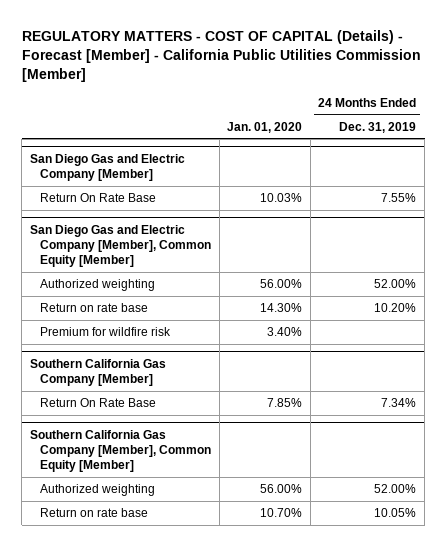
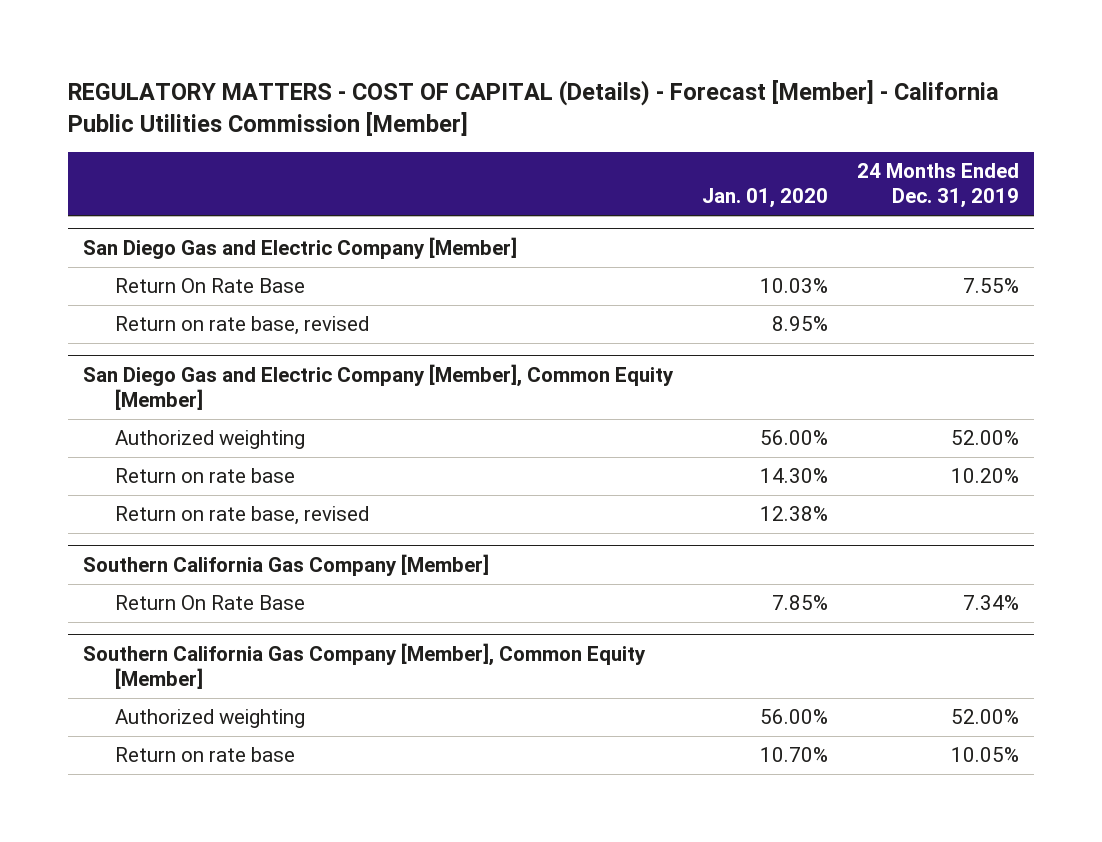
@ San Diego Gas and Electric Company [Member]
+ Return on rate base, revised | 8.95% |
@ San Diego Gas and Electric Company [Member], Common Equity [Member]
- Premium for wildfire risk | 3.40% |
+ Return on rate base, revised | 12.38% |

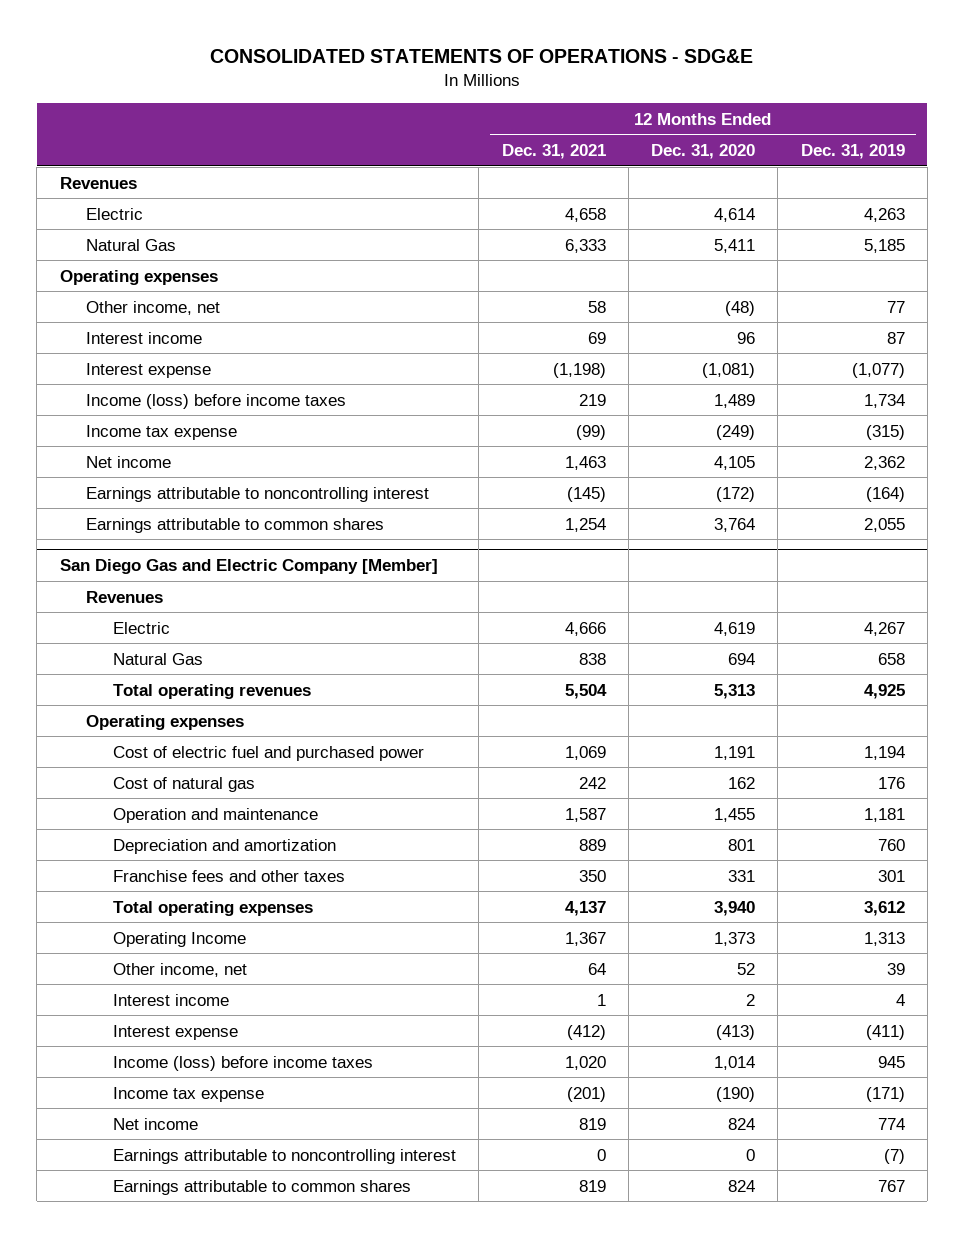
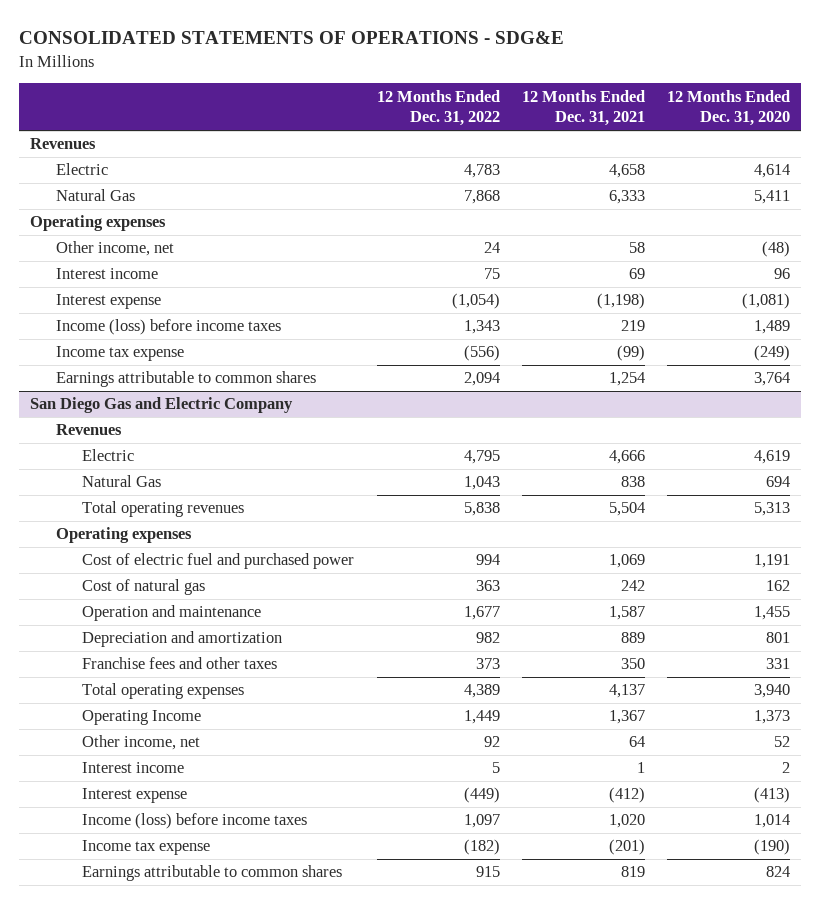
- | 12 Months Ended Dec. 31, 2021 | 12 Months Ended Dec. 31, 2020 | 12 Months Ended Dec. 31, 2019
+ | 12 Months Ended Dec. 31, 2022 | 12 Months Ended Dec. 31, 2021 | 12 Months Ended Dec. 31, 2020
- Net income | 1,463 | 4,105 | 2,362
- Earnings attributable to noncontrolling interest | (145) | (172) | (164)
- San Diego Gas and Electric Company [Member]
+ San Diego Gas and Electric Company
- Net income | 819 | 824 | 774
- Earnings attributable to noncontrolling interest | 0 | 0 | (7)

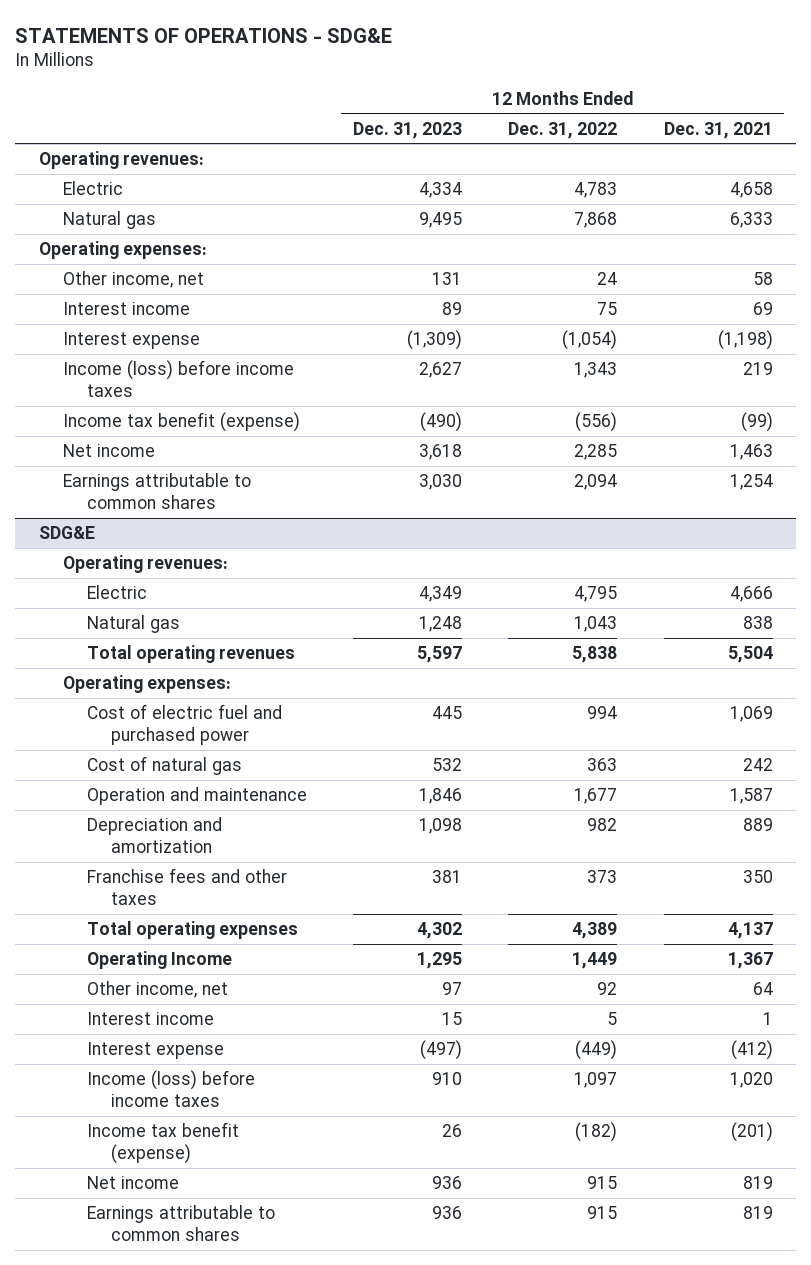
- CONSOLIDATED STATEMENTS OF OPERATIONS - SDG&E
+ STATEMENTS OF OPERATIONS - SDG&E
- | 12 Months Ended Dec. 31, 2022 | 12 Months Ended Dec. 31, 2021 | 12 Months Ended Dec. 31, 2020
+ | 12 Months Ended Dec. 31, 2023 | 12 Months Ended Dec. 31, 2022 | 12 Months Ended Dec. 31, 2021
- Revenues
+ Operating revenues:
- Natural Gas | 7,868 | 6,333 | 5,411
- Operating expenses
+ Natural gas | 9,495 | 7,868 | 6,333
+ Operating expenses:
- Income tax expense | (556) | (99) | (249)
+ Income tax benefit (expense) | (490) | (556) | (99)
+ Net income | 3,618 | 2,285 | 1,463
- San Diego Gas and Electric Company
- Revenues
+ SDG&E
+ Operating revenues:
- Natural Gas | 1,043 | 838 | 694
+ Natural gas | 1,248 | 1,043 | 838
- Operating expenses
+ Operating expenses:
- Income tax expense | (182) | (201) | (190)
+ Income tax benefit (expense) | 26 | (182) | (201)
+ Net income | 936 | 915 | 819

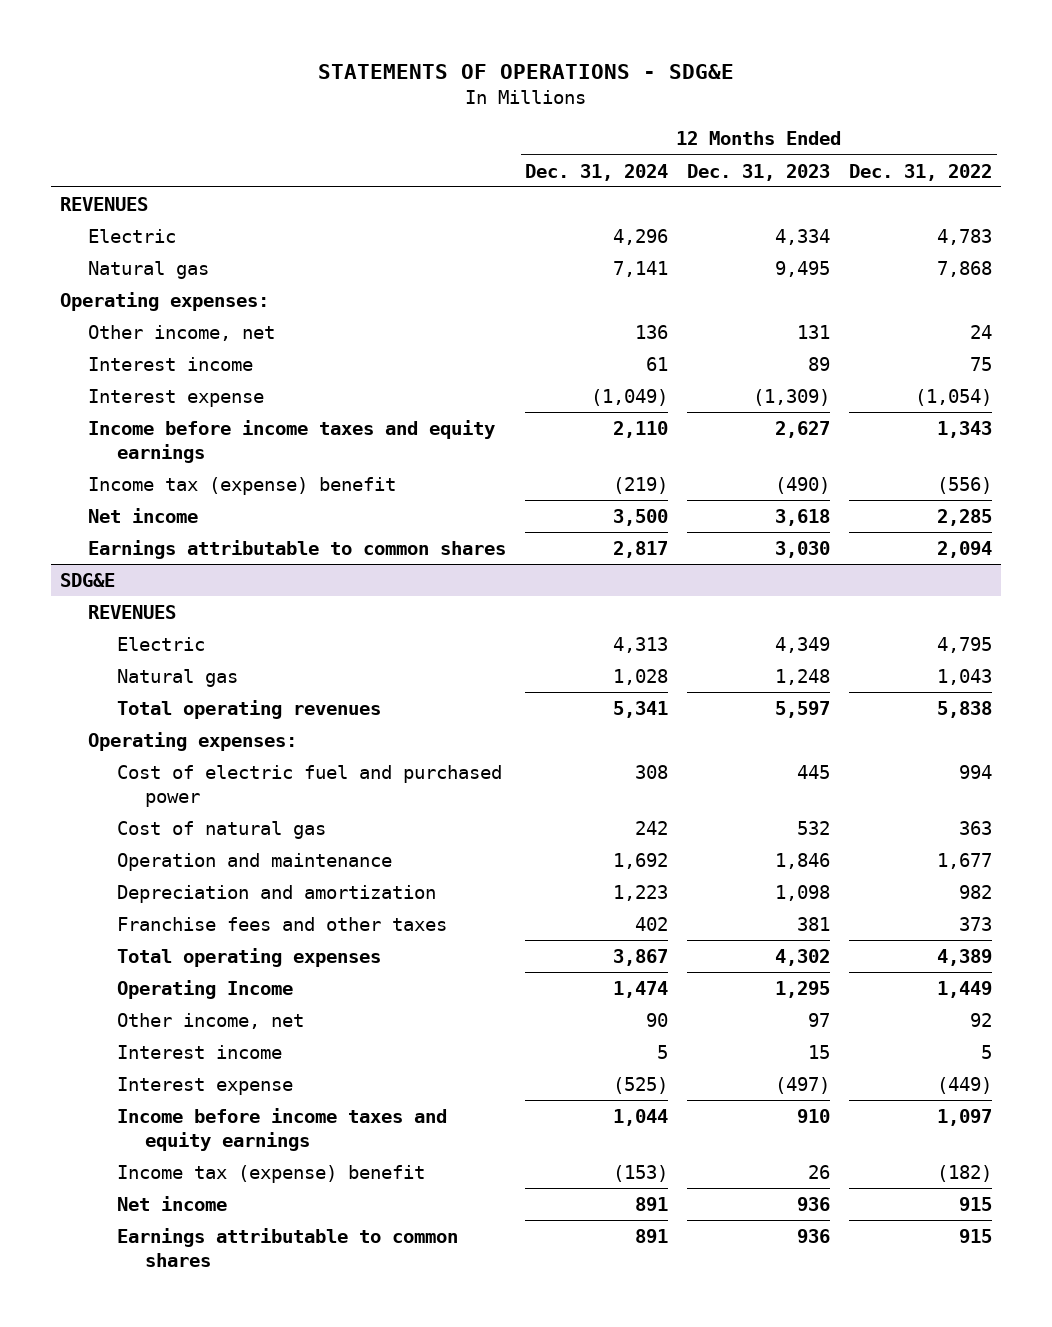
- | 12 Months Ended Dec. 31, 2023 | 12 Months Ended Dec. 31, 2022 | 12 Months Ended Dec. 31, 2021
+ | 12 Months Ended Dec. 31, 2024 | 12 Months Ended Dec. 31, 2023 | 12 Months Ended Dec. 31, 2022
- Operating revenues:
+ REVENUES
- Income (loss) before income taxes | 2,627 | 1,343 | 219
- Income tax benefit (expense) | (490) | (556) | (99)
+ Income before income taxes and equity earnings | 2,110 | 2,627 | 1,343
+ Income tax (expense) benefit | (219) | (490) | (556)
@ SDG&E
- Operating revenues:
+ REVENUES
- Income (loss) before income taxes | 910 | 1,097 | 1,020
- Income tax benefit (expense) | 26 | (182) | (201)
+ Income before income taxes and equity earnings | 1,044 | 910 | 1,097
+ Income tax (expense) benefit | (153) | 26 | (182)

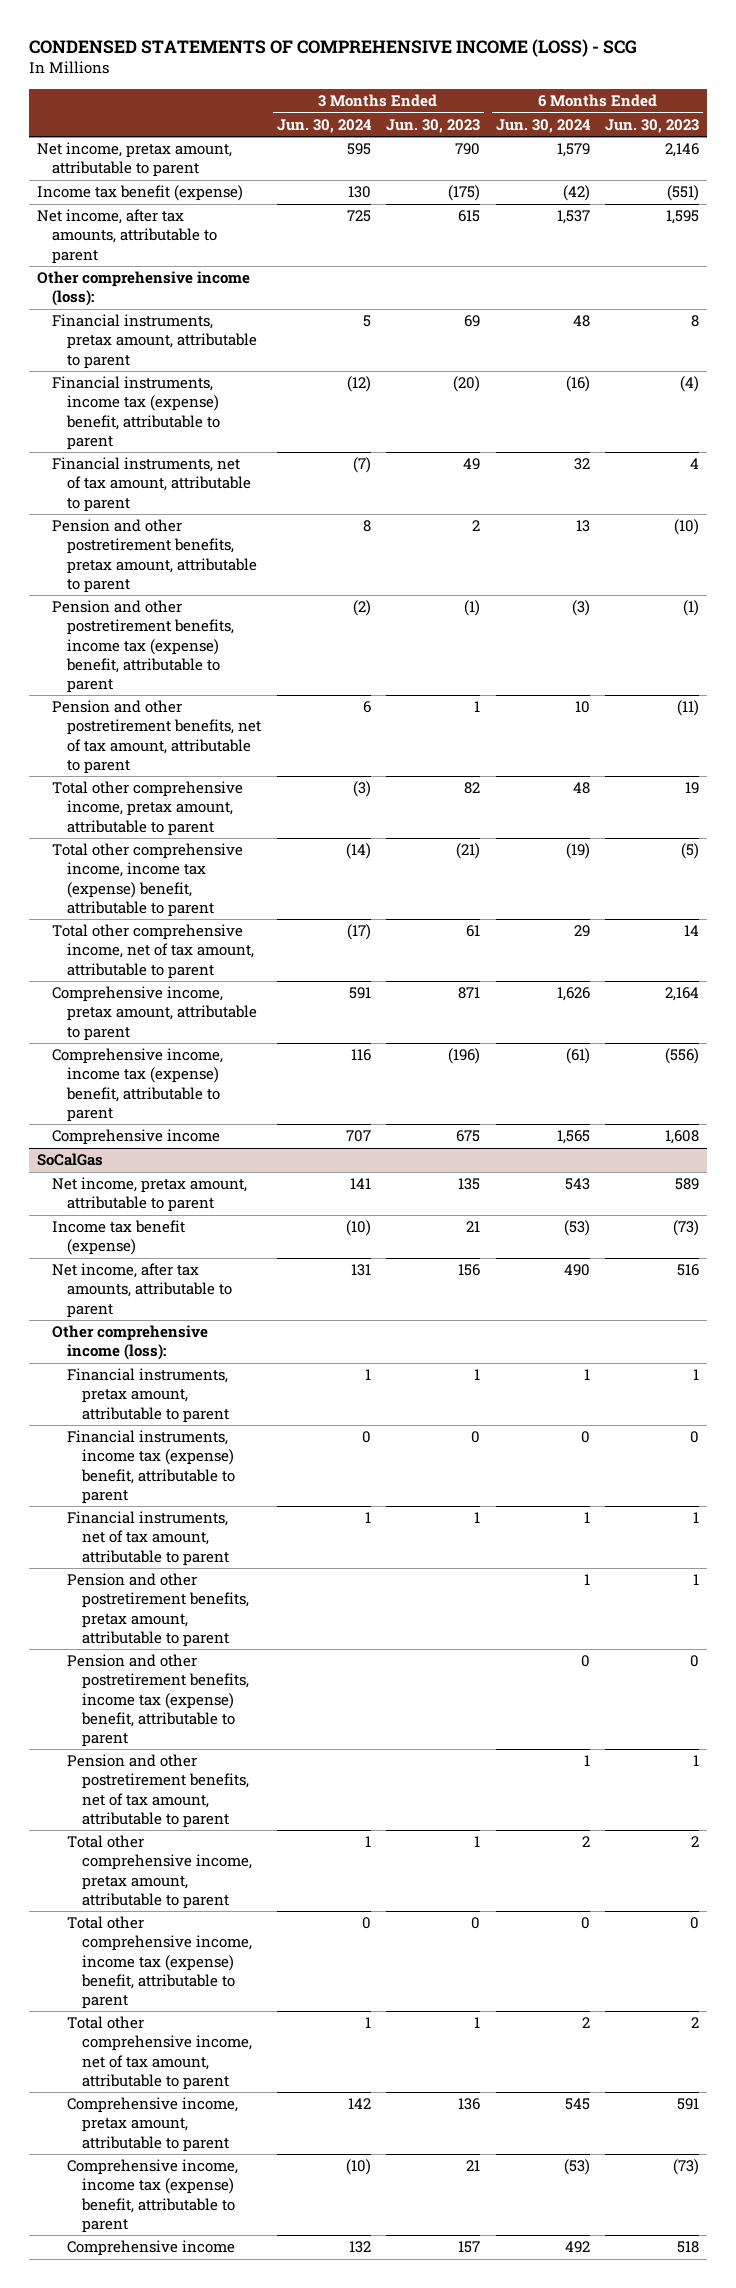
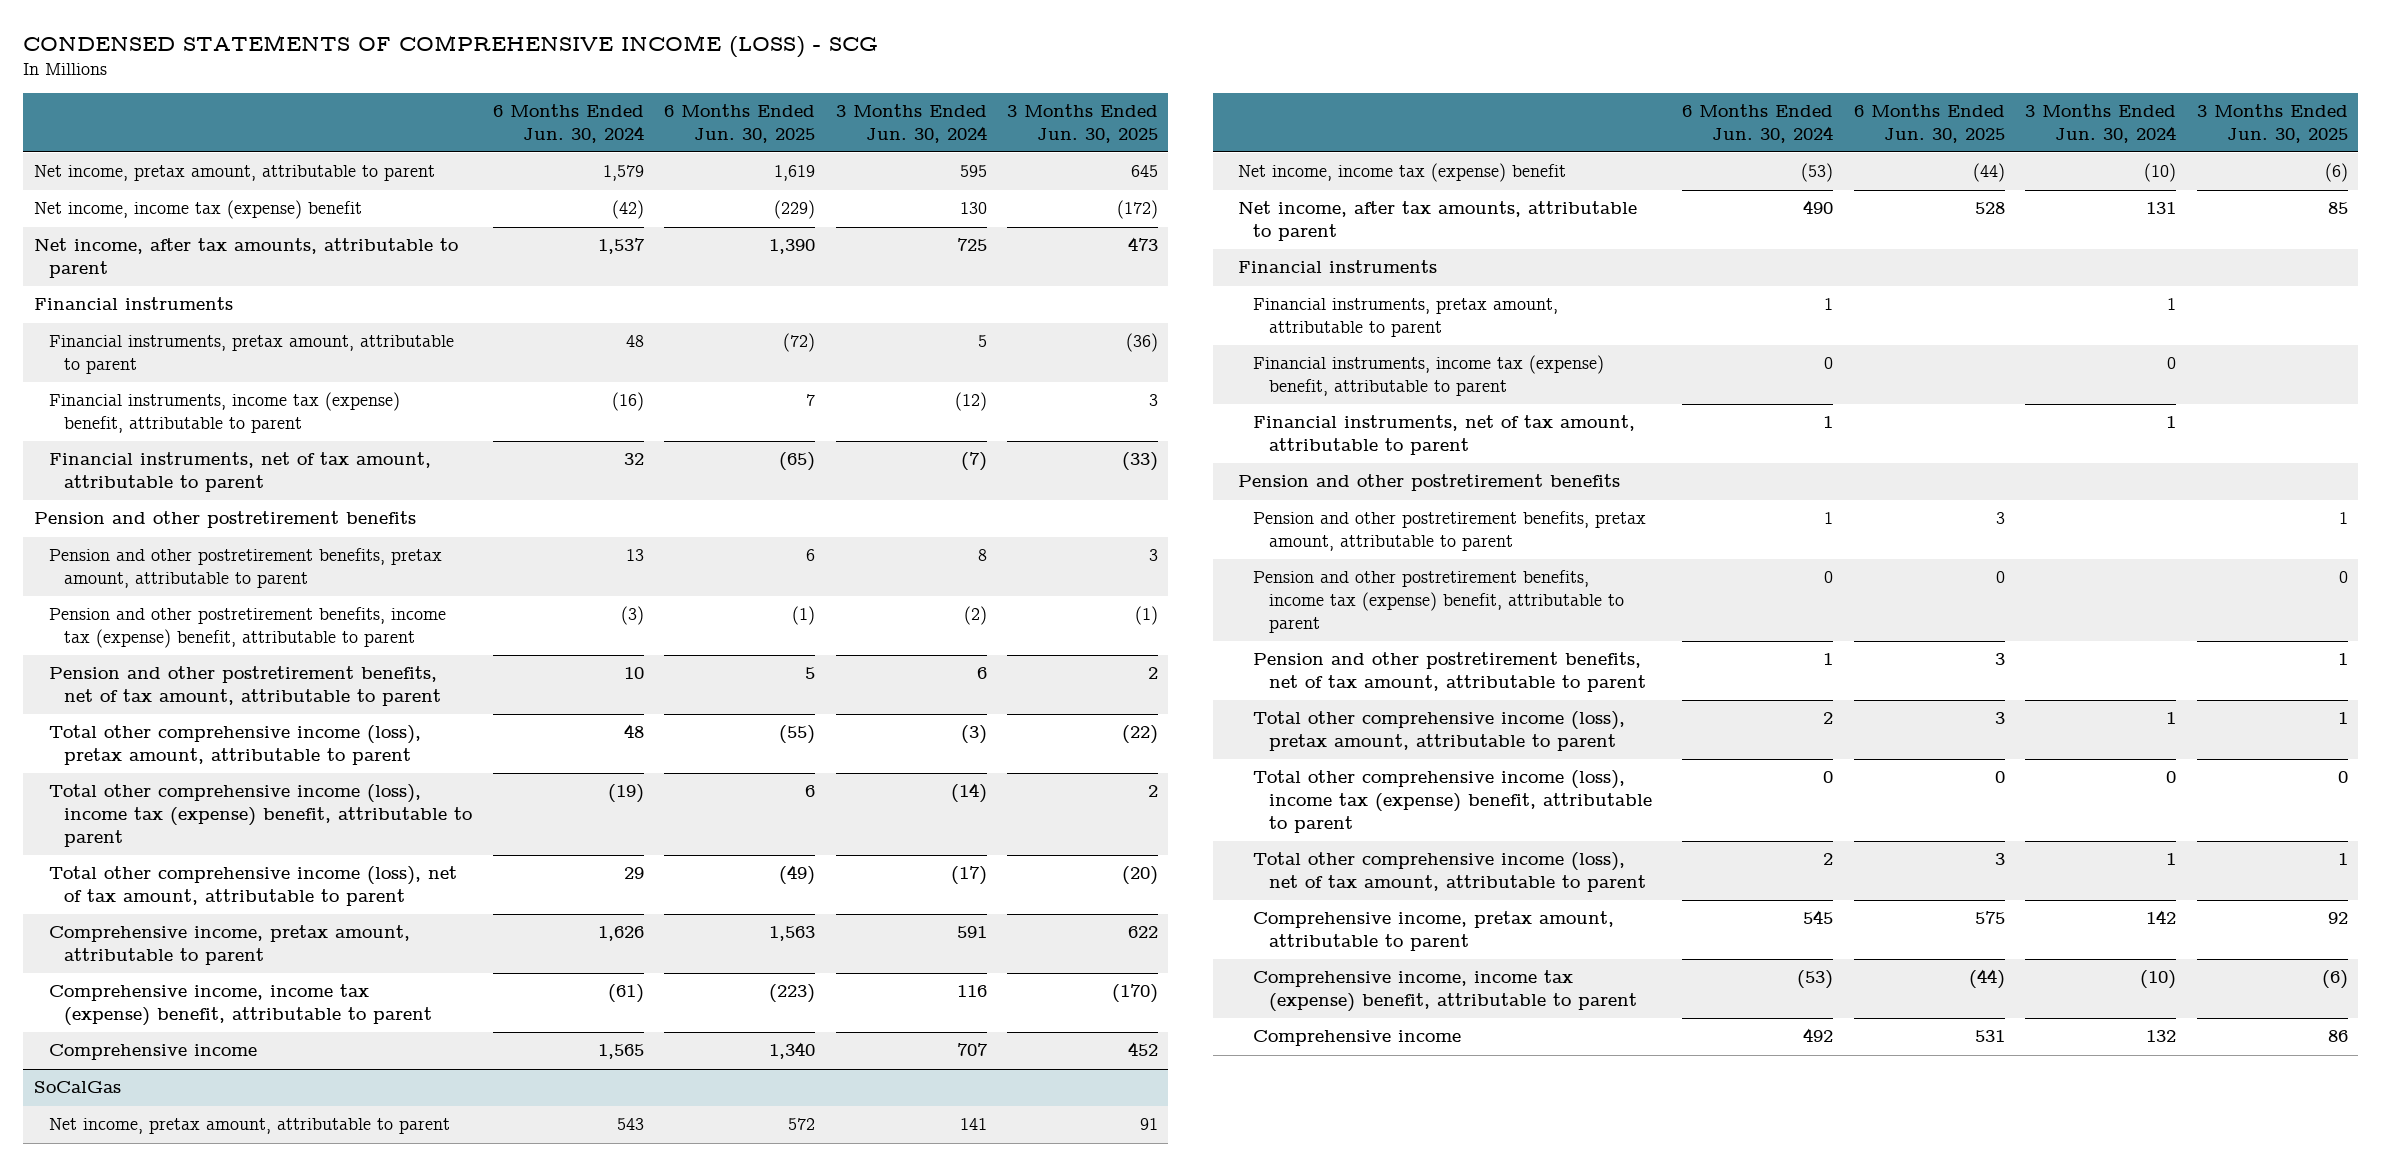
- | 3 Months Ended Jun. 30, 2024 | 3 Months Ended Jun. 30, 2023 | 6 Months Ended Jun. 30, 2024 | 6 Months Ended Jun. 30, 2023
+ | 6 Months Ended Jun. 30, 2024 | 6 Months Ended Jun. 30, 2025 | 3 Months Ended Jun. 30, 2024 | 3 Months Ended Jun. 30, 2025
- Income tax benefit (expense) | 130 | (175) | (42) | (551)
+ Net income, income tax (expense) benefit | (42) | (229) | 130 | (172)
- Other comprehensive income (loss):
+ Financial instruments
+ Pension and other postretirement benefits
- Total other comprehensive income, pretax amount, attributable to parent | (3) | 82 | 48 | 19
- Total other comprehensive income, income tax (expense) benefit, attributable to parent | (14) | (21) | (19) | (5)
- Total other comprehensive income, net of tax amount, attributable to parent | (17) | 61 | 29 | 14
+ Total other comprehensive income (loss), pretax amount, attributable to parent | 48 | (55) | (3) | (22)
+ Total other comprehensive income (loss), income tax (expense) benefit, attributable to parent | (19) | 6 | (14) | 2
+ Total other comprehensive income (loss), net of tax amount, attributable to parent | 29 | (49) | (17) | (20)
@ SoCalGas
- Income tax benefit (expense) | (10) | 21 | (53) | (73)
+ Net income, income tax (expense) benefit | (53) | (44) | (10) | (6)
- Other comprehensive income (loss):
+ Financial instruments
+ Pension and other postretirement benefits
- Total other comprehensive income, pretax amount, attributable to parent | 1 | 1 | 2 | 2
- Total other comprehensive income, income tax (expense) benefit, attributable to parent | 0 | 0 | 0 | 0
- Total other comprehensive income, net of tax amount, attributable to parent | 1 | 1 | 2 | 2
+ Total other comprehensive income (loss), pretax amount, attributable to parent | 2 | 3 | 1 | 1
+ Total other comprehensive income (loss), income tax (expense) benefit, attributable to parent | 0 | 0 | 0 | 0
+ Total other comprehensive income (loss), net of tax amount, attributable to parent | 2 | 3 | 1 | 1

